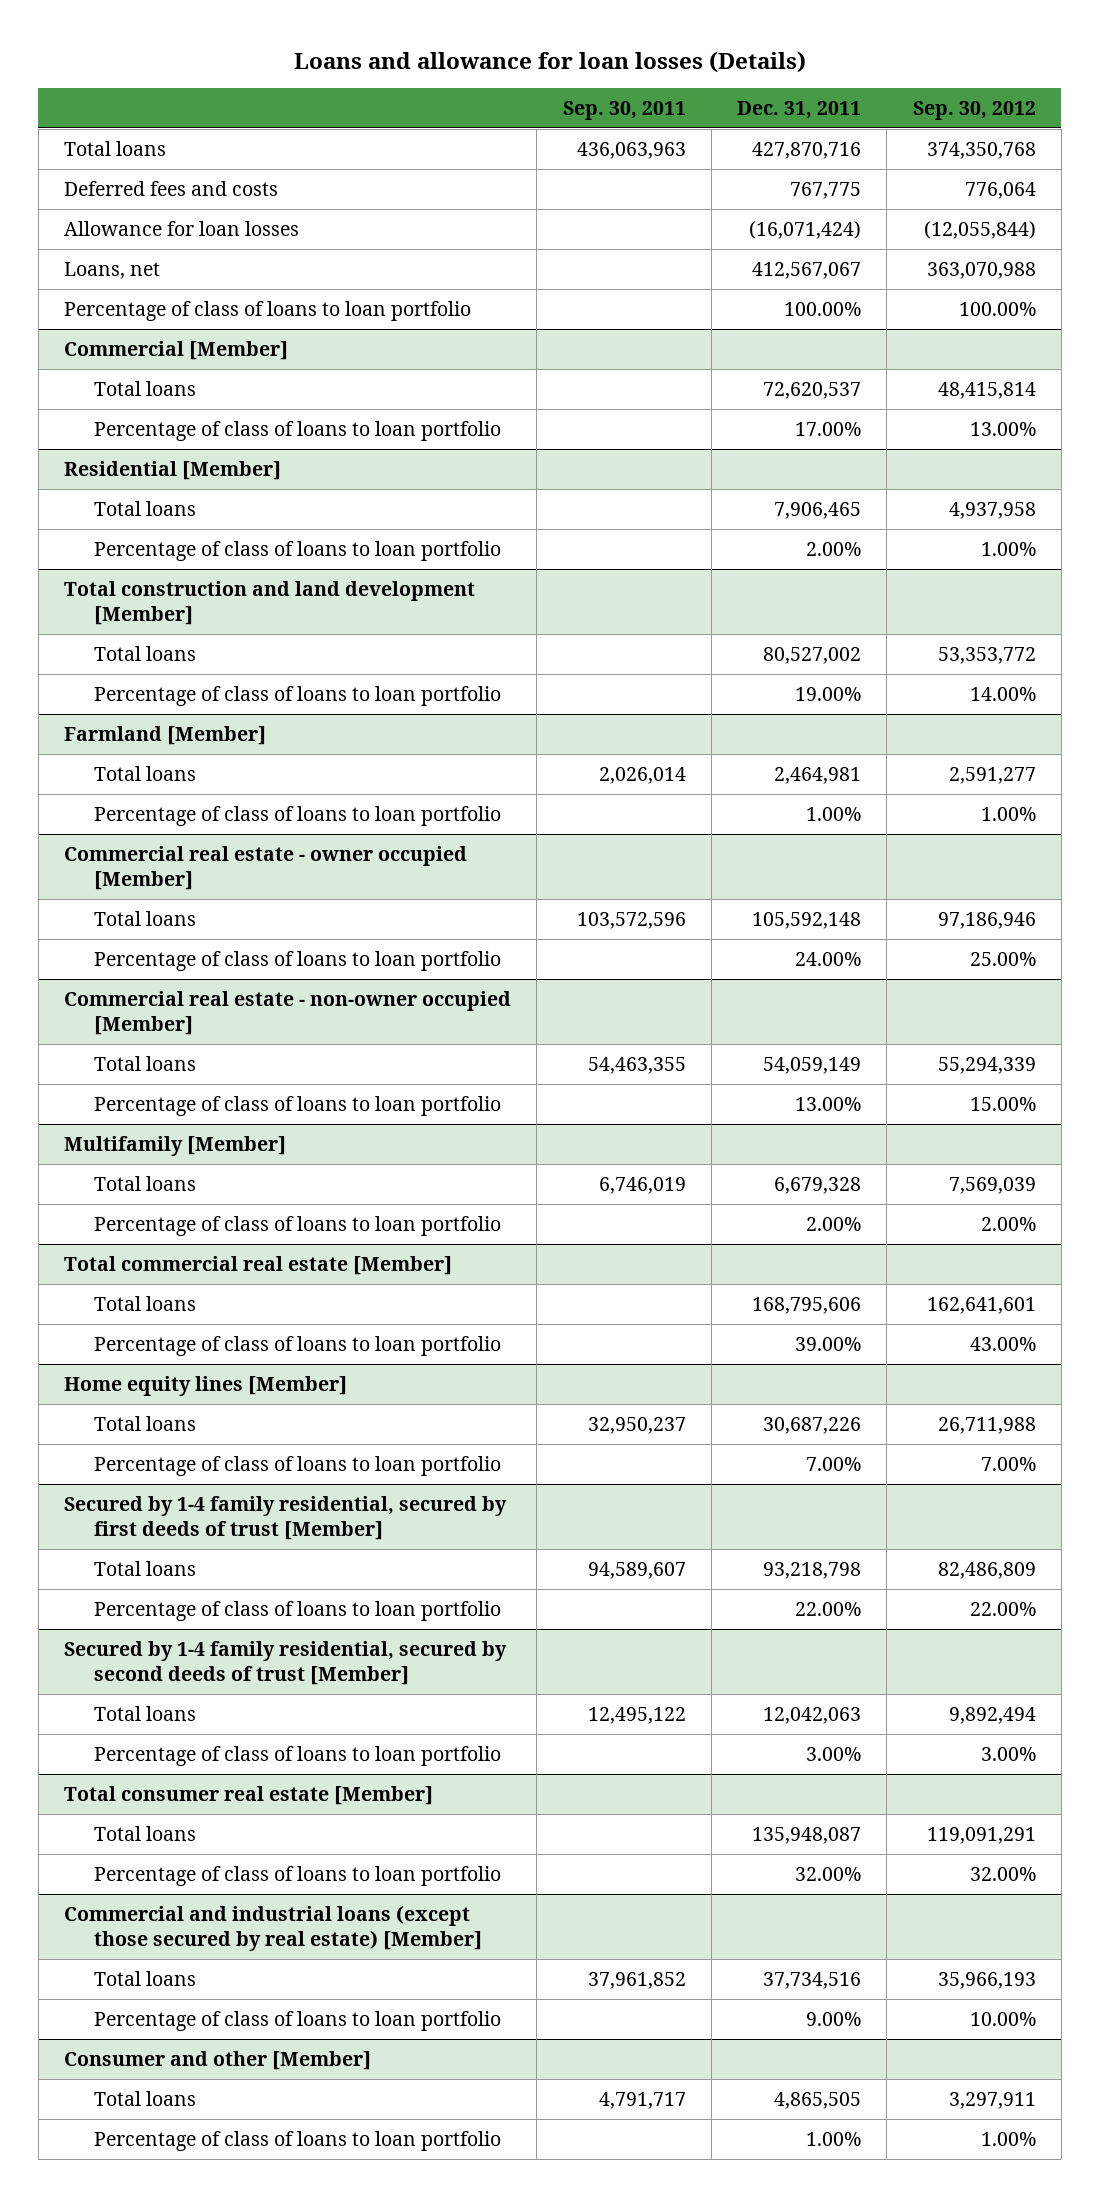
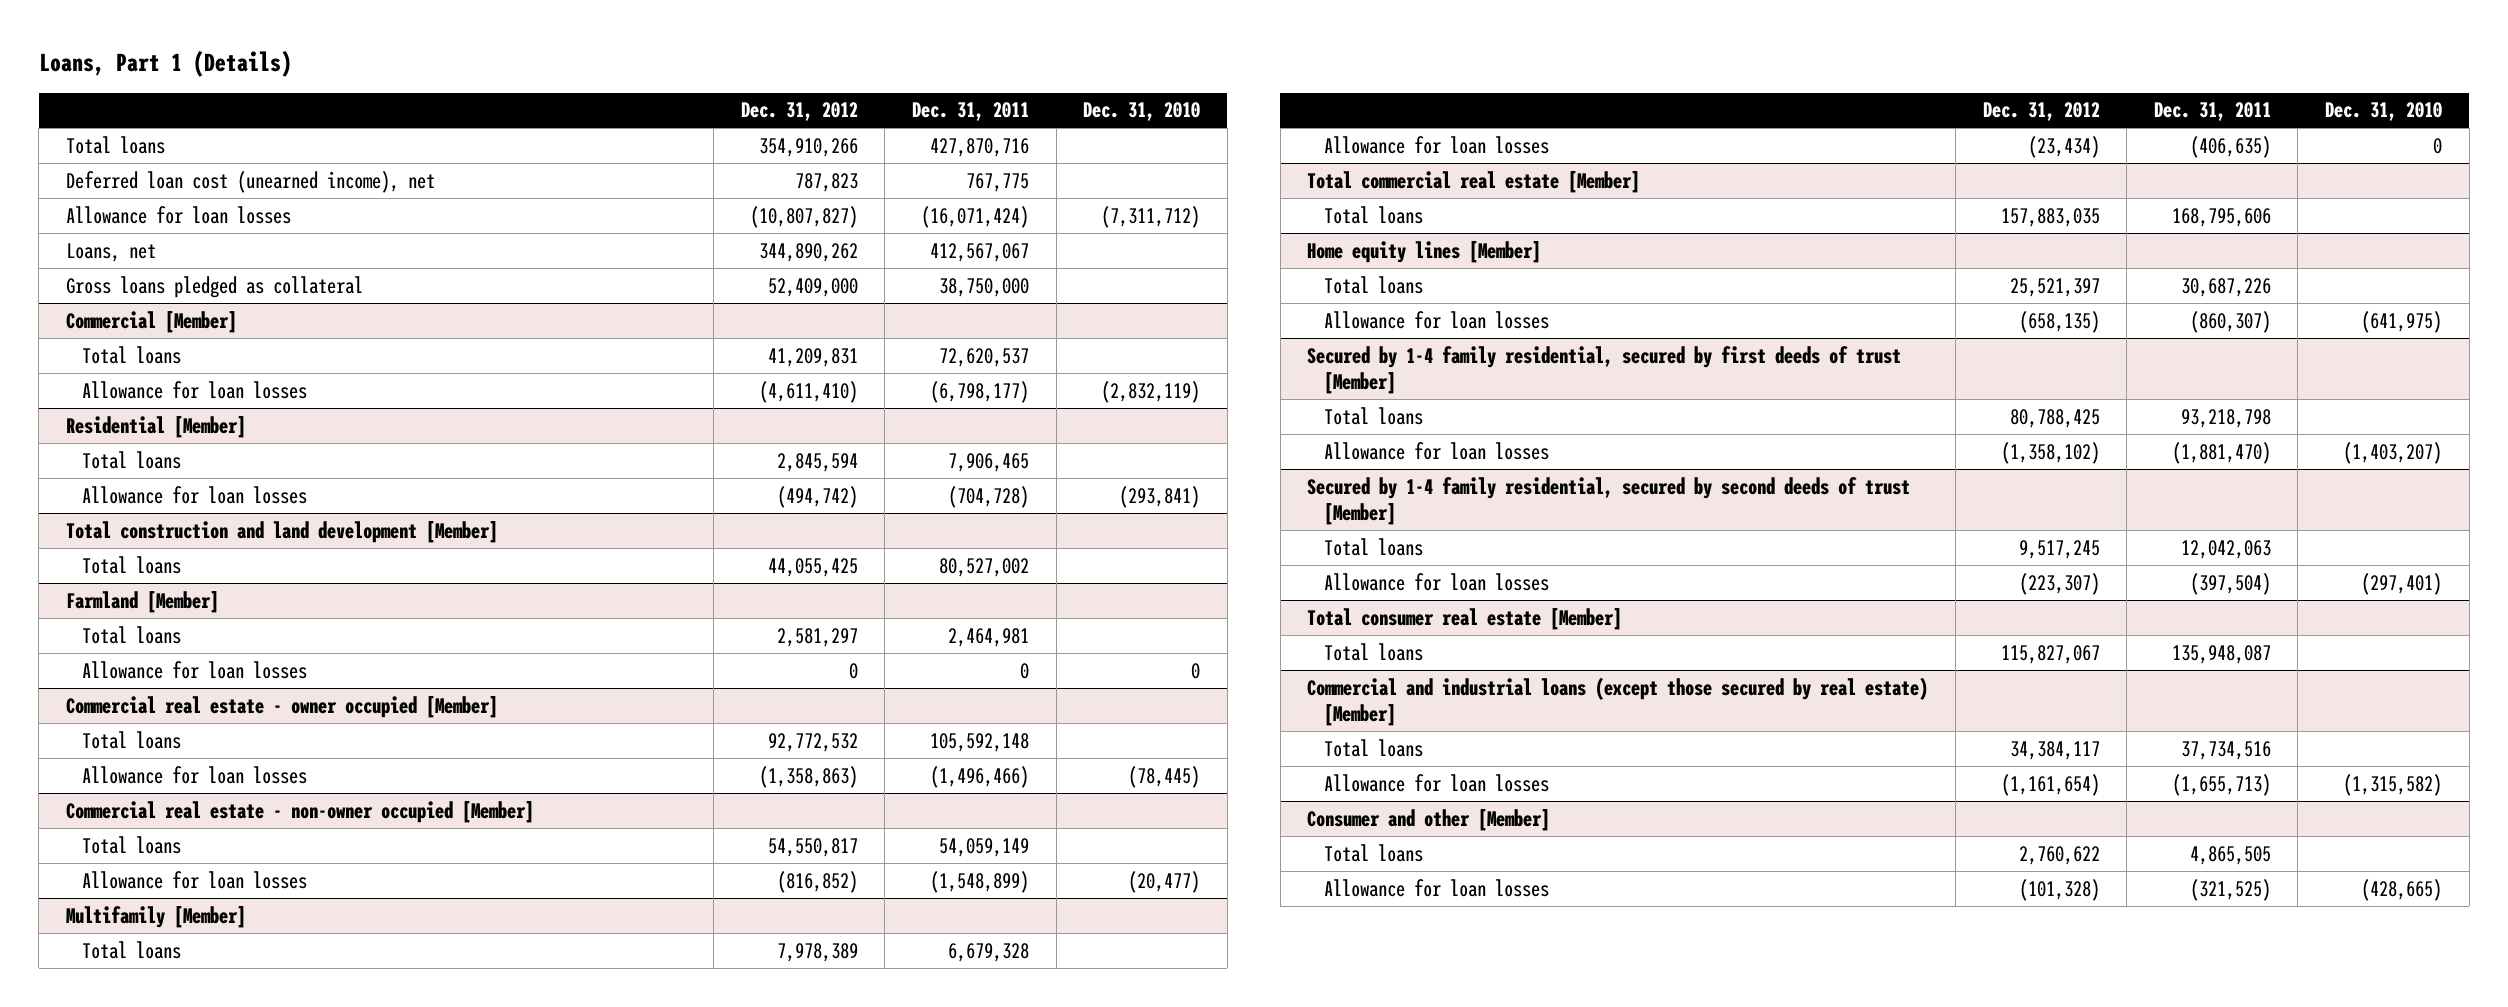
- Loans and allowance for loan losses (Details)
+ Loans, Part 1 (Details)
- | Sep. 30, 2011 | Dec. 31, 2011 | Sep. 30, 2012
+ | Dec. 31, 2012 | Dec. 31, 2011 | Dec. 31, 2010
- Deferred fees and costs | | 767,775 | 776,064
+ Deferred loan cost (unearned income), net | 787,823 | 767,775 |
- Percentage of class of loans to loan portfolio | | 100.00% | 100.00%
+ Gross loans pledged as collateral | 52,409,000 | 38,750,000 |
@ Commercial [Member]
- Percentage of class of loans to loan portfolio | | 17.00% | 13.00%
+ Allowance for loan losses | (4,611,410) | (6,798,177) | (2,832,119)
@ Residential [Member]
- Percentage of class of loans to loan portfolio | | 2.00% | 1.00%
+ Allowance for loan losses | (494,742) | (704,728) | (293,841)
@ Total construction and land development [Member]
- Percentage of class of loans to loan portfolio | | 19.00% | 14.00%
@ Farmland [Member]
- Percentage of class of loans to loan portfolio | | 1.00% | 1.00%
+ Allowance for loan losses | 0 | 0 | 0
@ Commercial real estate - owner occupied [Member]
- Percentage of class of loans to loan portfolio | | 24.00% | 25.00%
+ Allowance for loan losses | (1,358,863) | (1,496,466) | (78,445)
@ Commercial real estate - non-owner occupied [Member]
- Percentage of class of loans to loan portfolio | | 13.00% | 15.00%
+ Allowance for loan losses | (816,852) | (1,548,899) | (20,477)
@ Multifamily [Member]
- Percentage of class of loans to loan portfolio | | 2.00% | 2.00%
+ Allowance for loan losses | (23,434) | (406,635) | 0
@ Total commercial real estate [Member]
- Percentage of class of loans to loan portfolio | | 39.00% | 43.00%
@ Home equity lines [Member]
- Percentage of class of loans to loan portfolio | | 7.00% | 7.00%
+ Allowance for loan losses | (658,135) | (860,307) | (641,975)
@ Secured by 1-4 family residential, secured by first deeds of trust [Member]
- Percentage of class of loans to loan portfolio | | 22.00% | 22.00%
+ Allowance for loan losses | (1,358,102) | (1,881,470) | (1,403,207)
@ Secured by 1-4 family residential, secured by second deeds of trust [Member]
- Percentage of class of loans to loan portfolio | | 3.00% | 3.00%
+ Allowance for loan losses | (223,307) | (397,504) | (297,401)
@ Total consumer real estate [Member]
- Percentage of class of loans to loan portfolio | | 32.00% | 32.00%
@ Commercial and industrial loans (except those secured by real estate) [Member]
- Percentage of class of loans to loan portfolio | | 9.00% | 10.00%
+ Allowance for loan losses | (1,161,654) | (1,655,713) | (1,315,582)
@ Consumer and other [Member]
- Percentage of class of loans to loan portfolio | | 1.00% | 1.00%
+ Allowance for loan losses | (101,328) | (321,525) | (428,665)

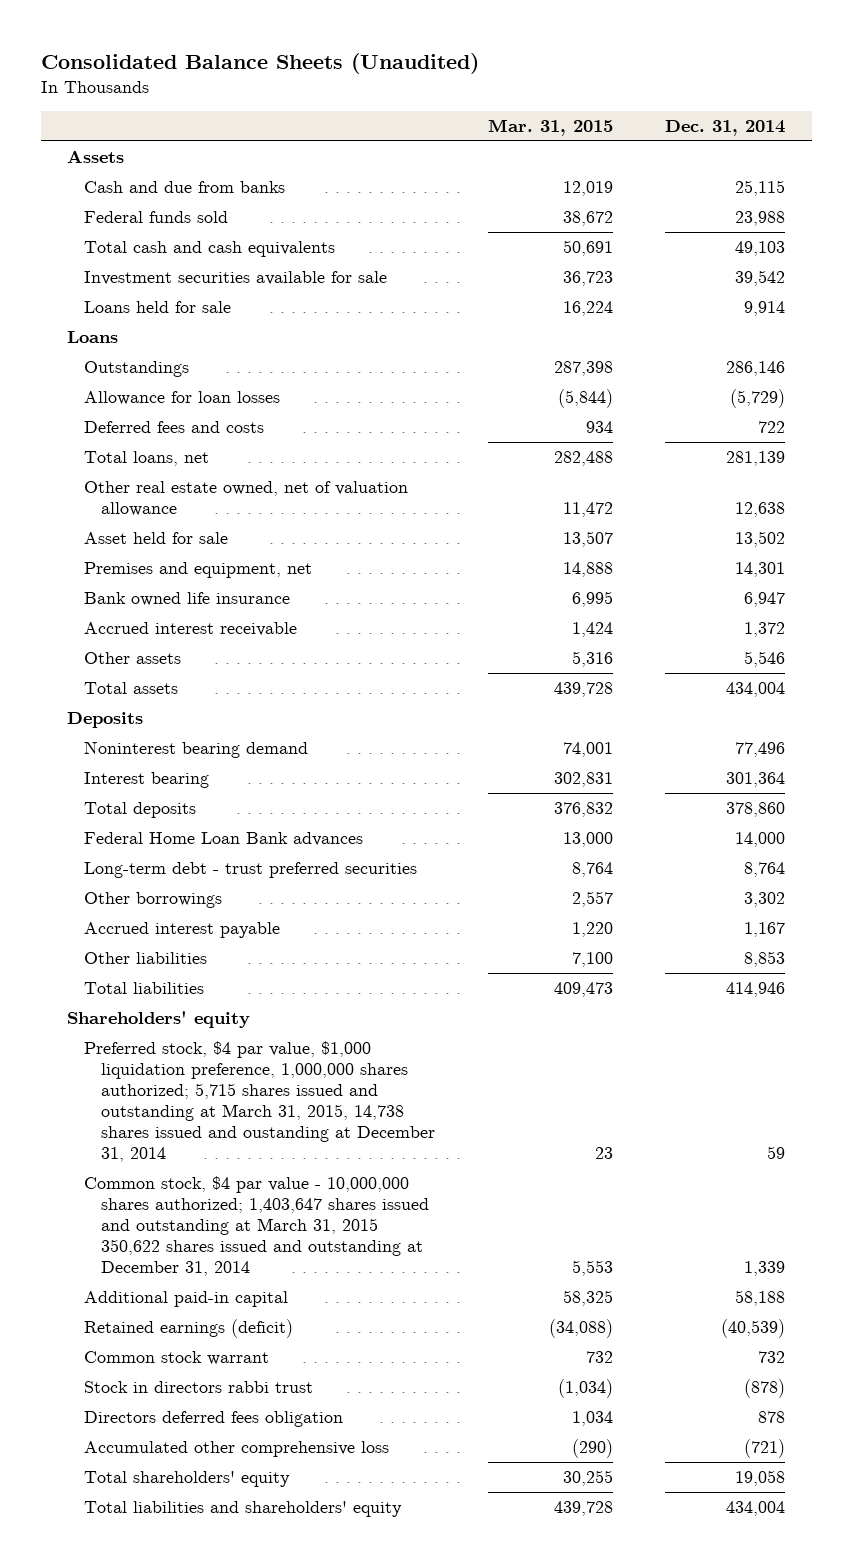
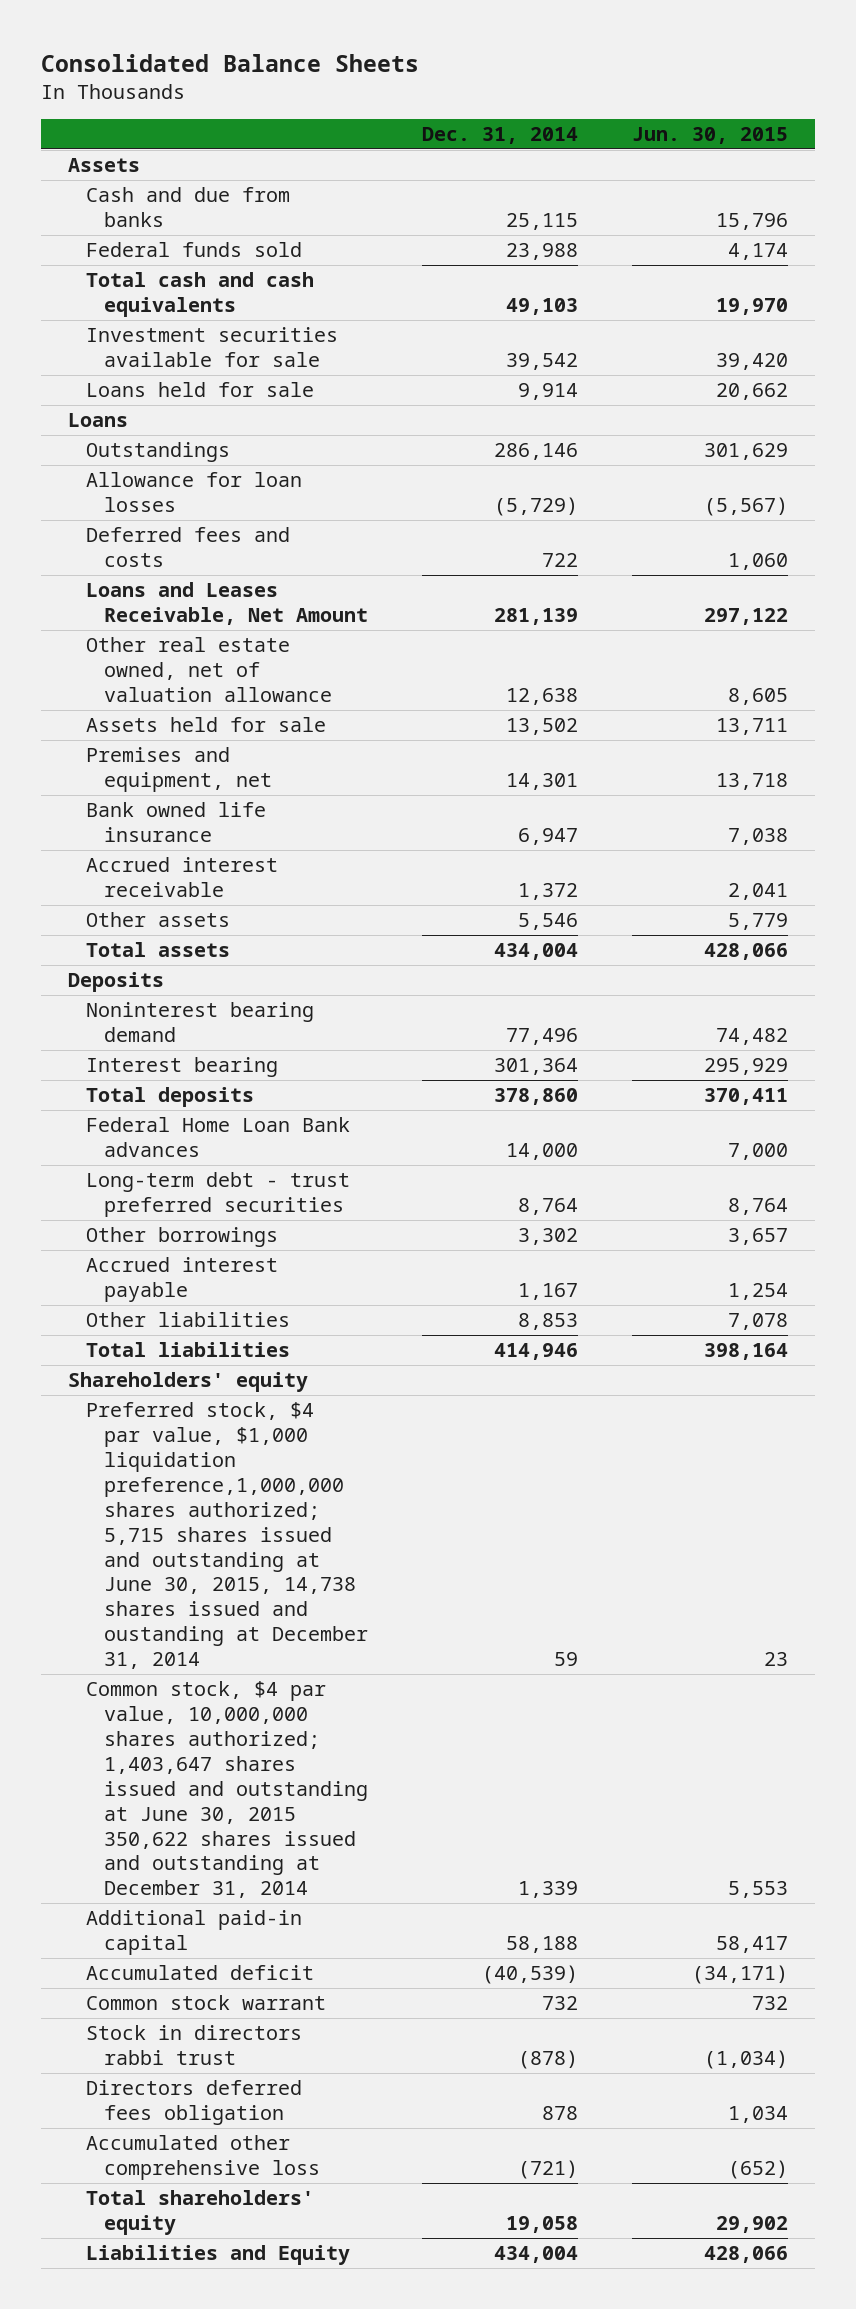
- Consolidated Balance Sheets (Unaudited)
+ Consolidated Balance Sheets
- | Mar. 31, 2015 | Dec. 31, 2014
+ | Dec. 31, 2014 | Jun. 30, 2015
- Total loans, net | 282,488 | 281,139
+ Loans and Leases Receivable, Net Amount | 281,139 | 297,122
- Asset held for sale | 13,507 | 13,502
+ Assets held for sale | 13,502 | 13,711
- Preferred stock, $4 par value, $1,000 liquidation preference, 1,000,000 shares authorized; 5,715 shares issued and outstanding at March 31, 2015, 14,738 shares issued and oustanding at December 31, 2014 | 23 | 59
- Common stock, $4 par value - 10,000,000 shares authorized; 1,403,647 shares issued and outstanding at March 31, 2015 350,622 shares issued and outstanding at December 31, 2014 | 5,553 | 1,339
+ Preferred stock, $4 par value, $1,000 liquidation preference,1,000,000 shares authorized; 5,715 shares issued and outstanding at June 30, 2015, 14,738 shares issued and oustanding at December 31, 2014 | 59 | 23
+ Common stock, $4 par value, 10,000,000 shares authorized; 1,403,647 shares issued and outstanding at June 30, 2015 350,622 shares issued and outstanding at December 31, 2014 | 1,339 | 5,553
- Retained earnings (deficit) | (34,088) | (40,539)
+ Accumulated deficit | (40,539) | (34,171)
- Total liabilities and shareholders' equity | 439,728 | 434,004
+ Liabilities and Equity | 434,004 | 428,066

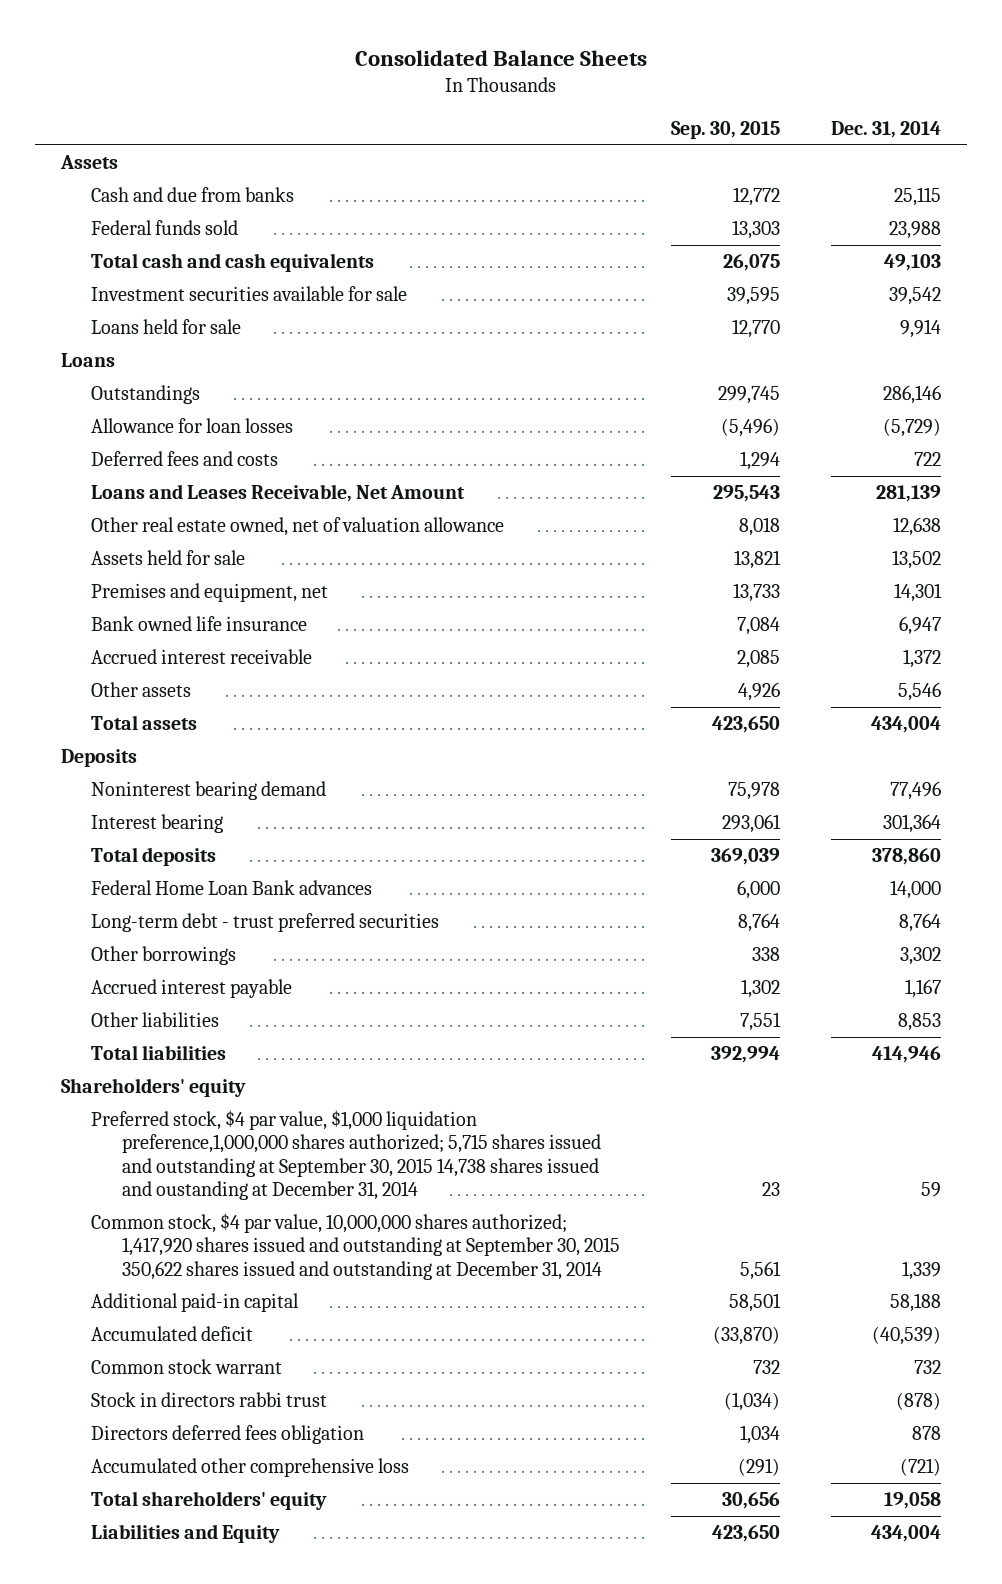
- | Dec. 31, 2014 | Jun. 30, 2015
+ | Sep. 30, 2015 | Dec. 31, 2014
- Preferred stock, $4 par value, $1,000 liquidation preference,1,000,000 shares authorized; 5,715 shares issued and outstanding at June 30, 2015, 14,738 shares issued and oustanding at December 31, 2014 | 59 | 23
- Common stock, $4 par value, 10,000,000 shares authorized; 1,403,647 shares issued and outstanding at June 30, 2015 350,622 shares issued and outstanding at December 31, 2014 | 1,339 | 5,553
+ Preferred stock, $4 par value, $1,000 liquidation preference,1,000,000 shares authorized; 5,715 shares issued and outstanding at September 30, 2015 14,738 shares issued and oustanding at December 31, 2014 | 23 | 59
+ Common stock, $4 par value, 10,000,000 shares authorized; 1,417,920 shares issued and outstanding at September 30, 2015 350,622 shares issued and outstanding at December 31, 2014 | 5,561 | 1,339

